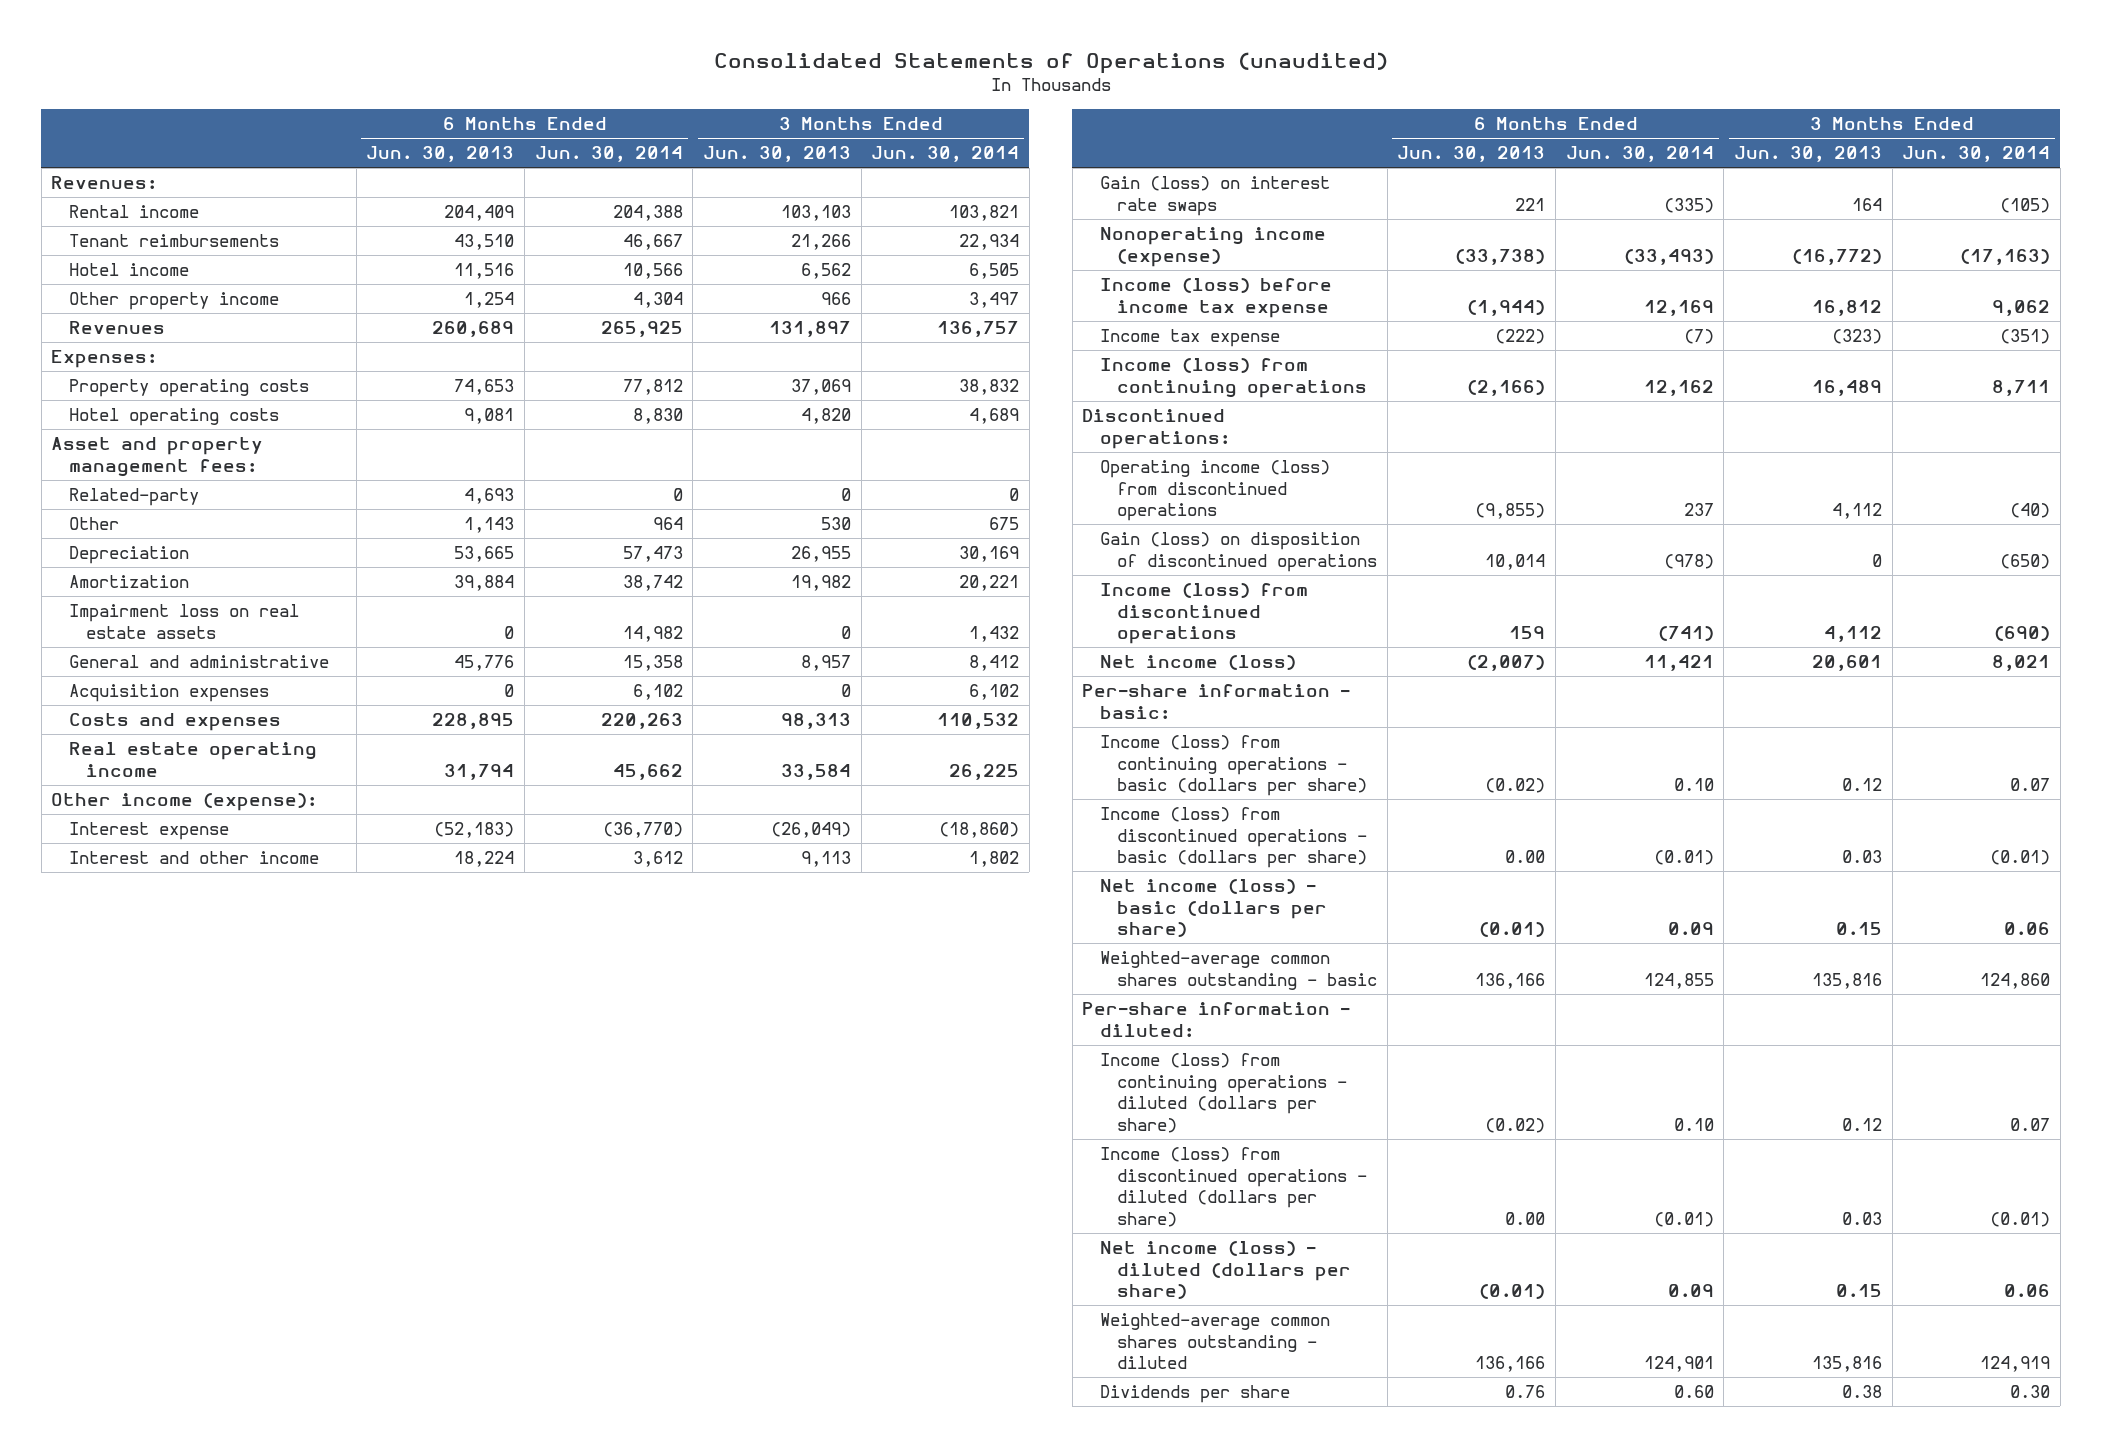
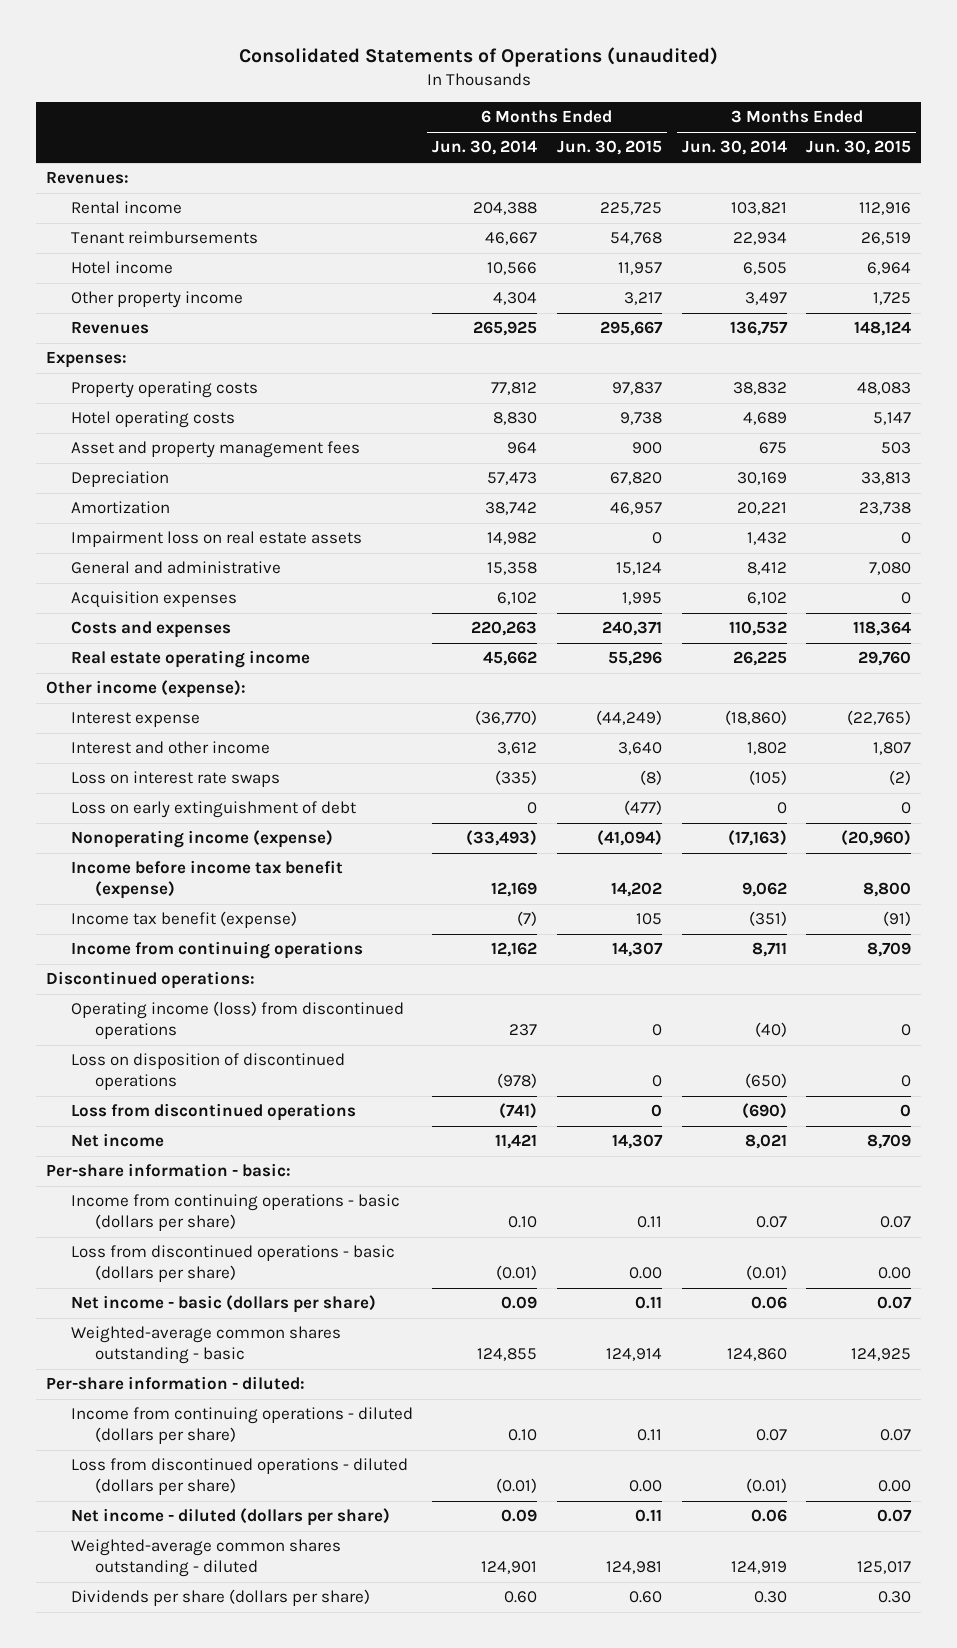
- | 6 Months Ended Jun. 30, 2013 | 6 Months Ended Jun. 30, 2014 | 3 Months Ended Jun. 30, 2013 | 3 Months Ended Jun. 30, 2014
+ | 6 Months Ended Jun. 30, 2014 | 6 Months Ended Jun. 30, 2015 | 3 Months Ended Jun. 30, 2014 | 3 Months Ended Jun. 30, 2015
- Asset and property management fees:
- Related-party | 4,693 | 0 | 0 | 0
- Other | 1,143 | 964 | 530 | 675
+ Asset and property management fees | 964 | 900 | 675 | 503
- Gain (loss) on interest rate swaps | 221 | (335) | 164 | (105)
+ Loss on interest rate swaps | (335) | (8) | (105) | (2)
+ Loss on early extinguishment of debt | 0 | (477) | 0 | 0
- Income (loss) before income tax expense | (1,944) | 12,169 | 16,812 | 9,062
- Income tax expense | (222) | (7) | (323) | (351)
- Income (loss) from continuing operations | (2,166) | 12,162 | 16,489 | 8,711
+ Income before income tax benefit (expense) | 12,169 | 14,202 | 9,062 | 8,800
+ Income tax benefit (expense) | (7) | 105 | (351) | (91)
+ Income from continuing operations | 12,162 | 14,307 | 8,711 | 8,709
- Gain (loss) on disposition of discontinued operations | 10,014 | (978) | 0 | (650)
- Income (loss) from discontinued operations | 159 | (741) | 4,112 | (690)
- Net income (loss) | (2,007) | 11,421 | 20,601 | 8,021
+ Loss on disposition of discontinued operations | (978) | 0 | (650) | 0
+ Loss from discontinued operations | (741) | 0 | (690) | 0
+ Net income | 11,421 | 14,307 | 8,021 | 8,709
- Income (loss) from continuing operations - basic (dollars per share) | (0.02) | 0.10 | 0.12 | 0.07
- Income (loss) from discontinued operations - basic (dollars per share) | 0.00 | (0.01) | 0.03 | (0.01)
- Net income (loss) - basic (dollars per share) | (0.01) | 0.09 | 0.15 | 0.06
+ Income from continuing operations - basic (dollars per share) | 0.10 | 0.11 | 0.07 | 0.07
+ Loss from discontinued operations - basic (dollars per share) | (0.01) | 0.00 | (0.01) | 0.00
+ Net income - basic (dollars per share) | 0.09 | 0.11 | 0.06 | 0.07
- Income (loss) from continuing operations - diluted (dollars per share) | (0.02) | 0.10 | 0.12 | 0.07
- Income (loss) from discontinued operations - diluted (dollars per share) | 0.00 | (0.01) | 0.03 | (0.01)
- Net income (loss) - diluted (dollars per share) | (0.01) | 0.09 | 0.15 | 0.06
+ Income from continuing operations - diluted (dollars per share) | 0.10 | 0.11 | 0.07 | 0.07
+ Loss from discontinued operations - diluted (dollars per share) | (0.01) | 0.00 | (0.01) | 0.00
+ Net income - diluted (dollars per share) | 0.09 | 0.11 | 0.06 | 0.07
- Dividends per share | 0.76 | 0.60 | 0.38 | 0.30
+ Dividends per share (dollars per share) | 0.60 | 0.60 | 0.30 | 0.30

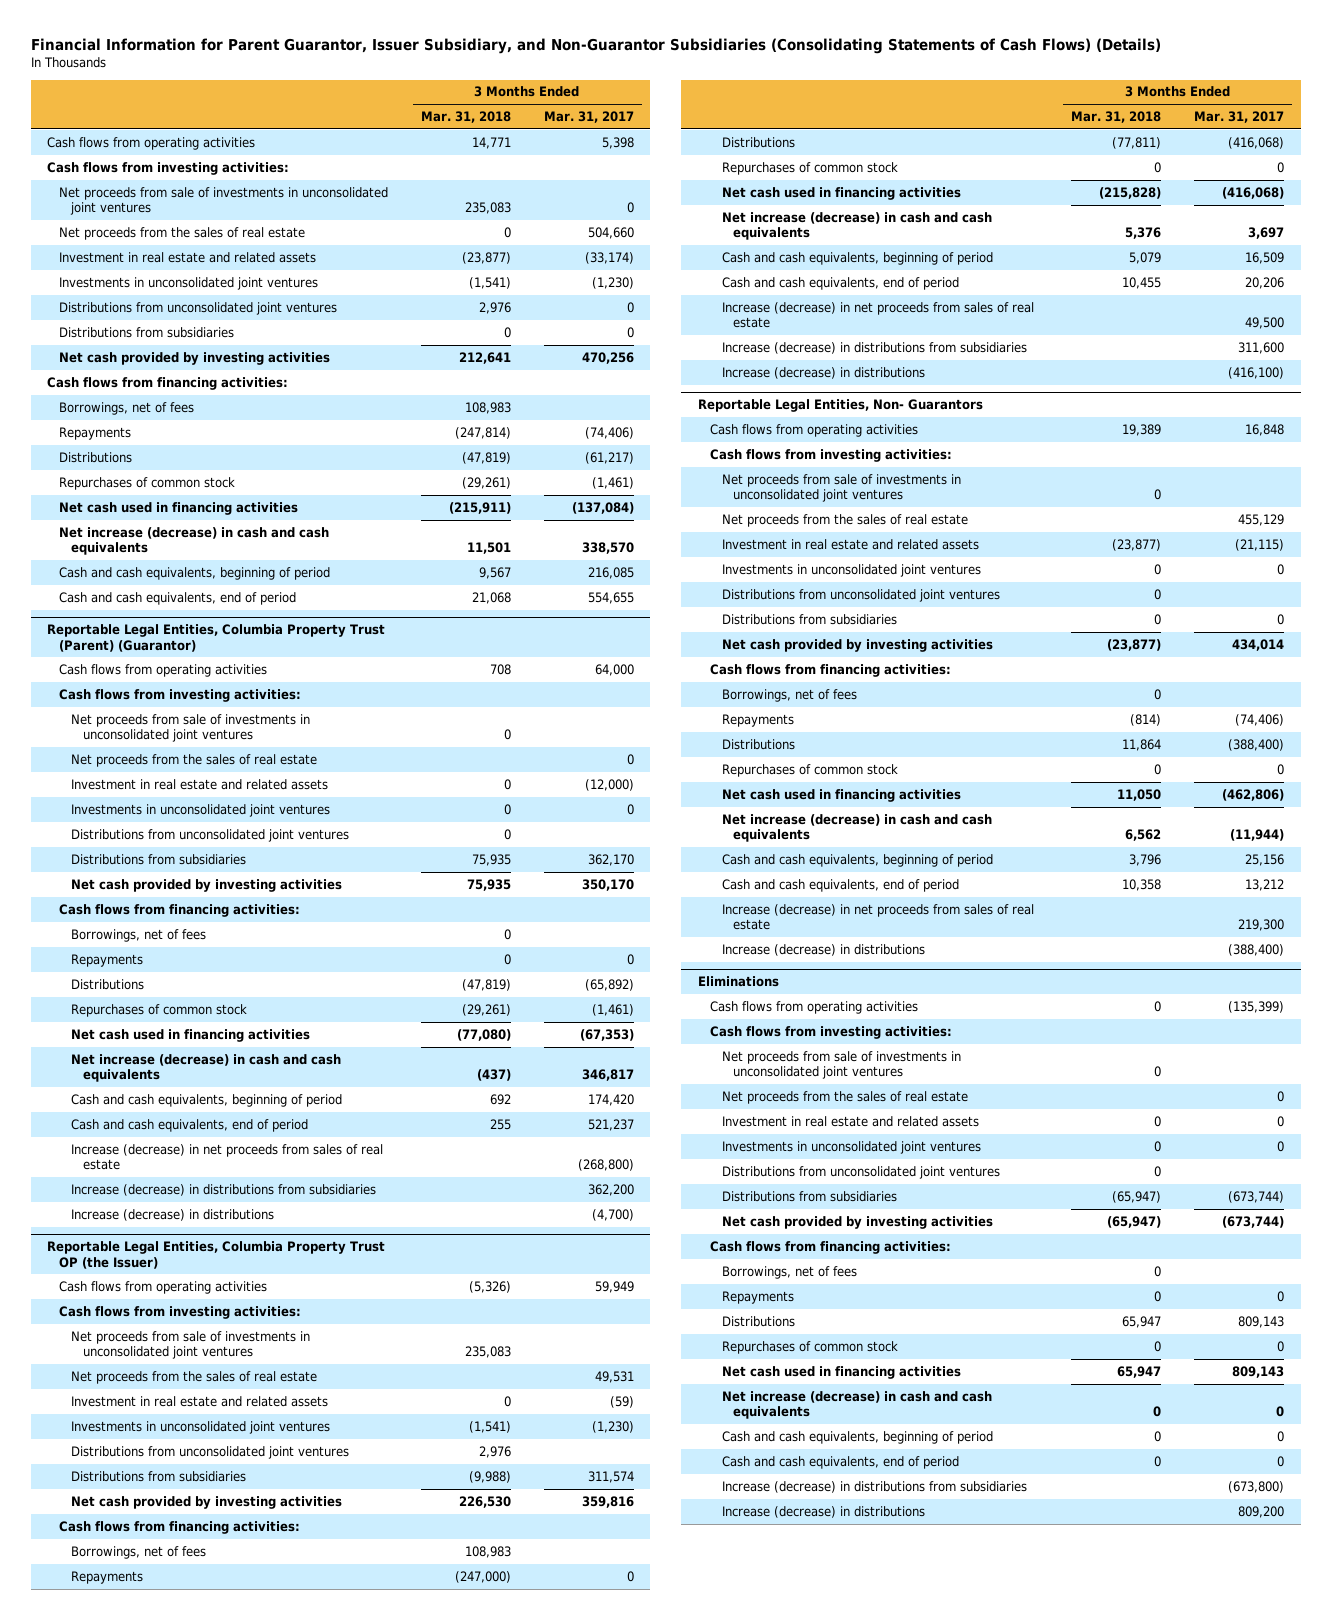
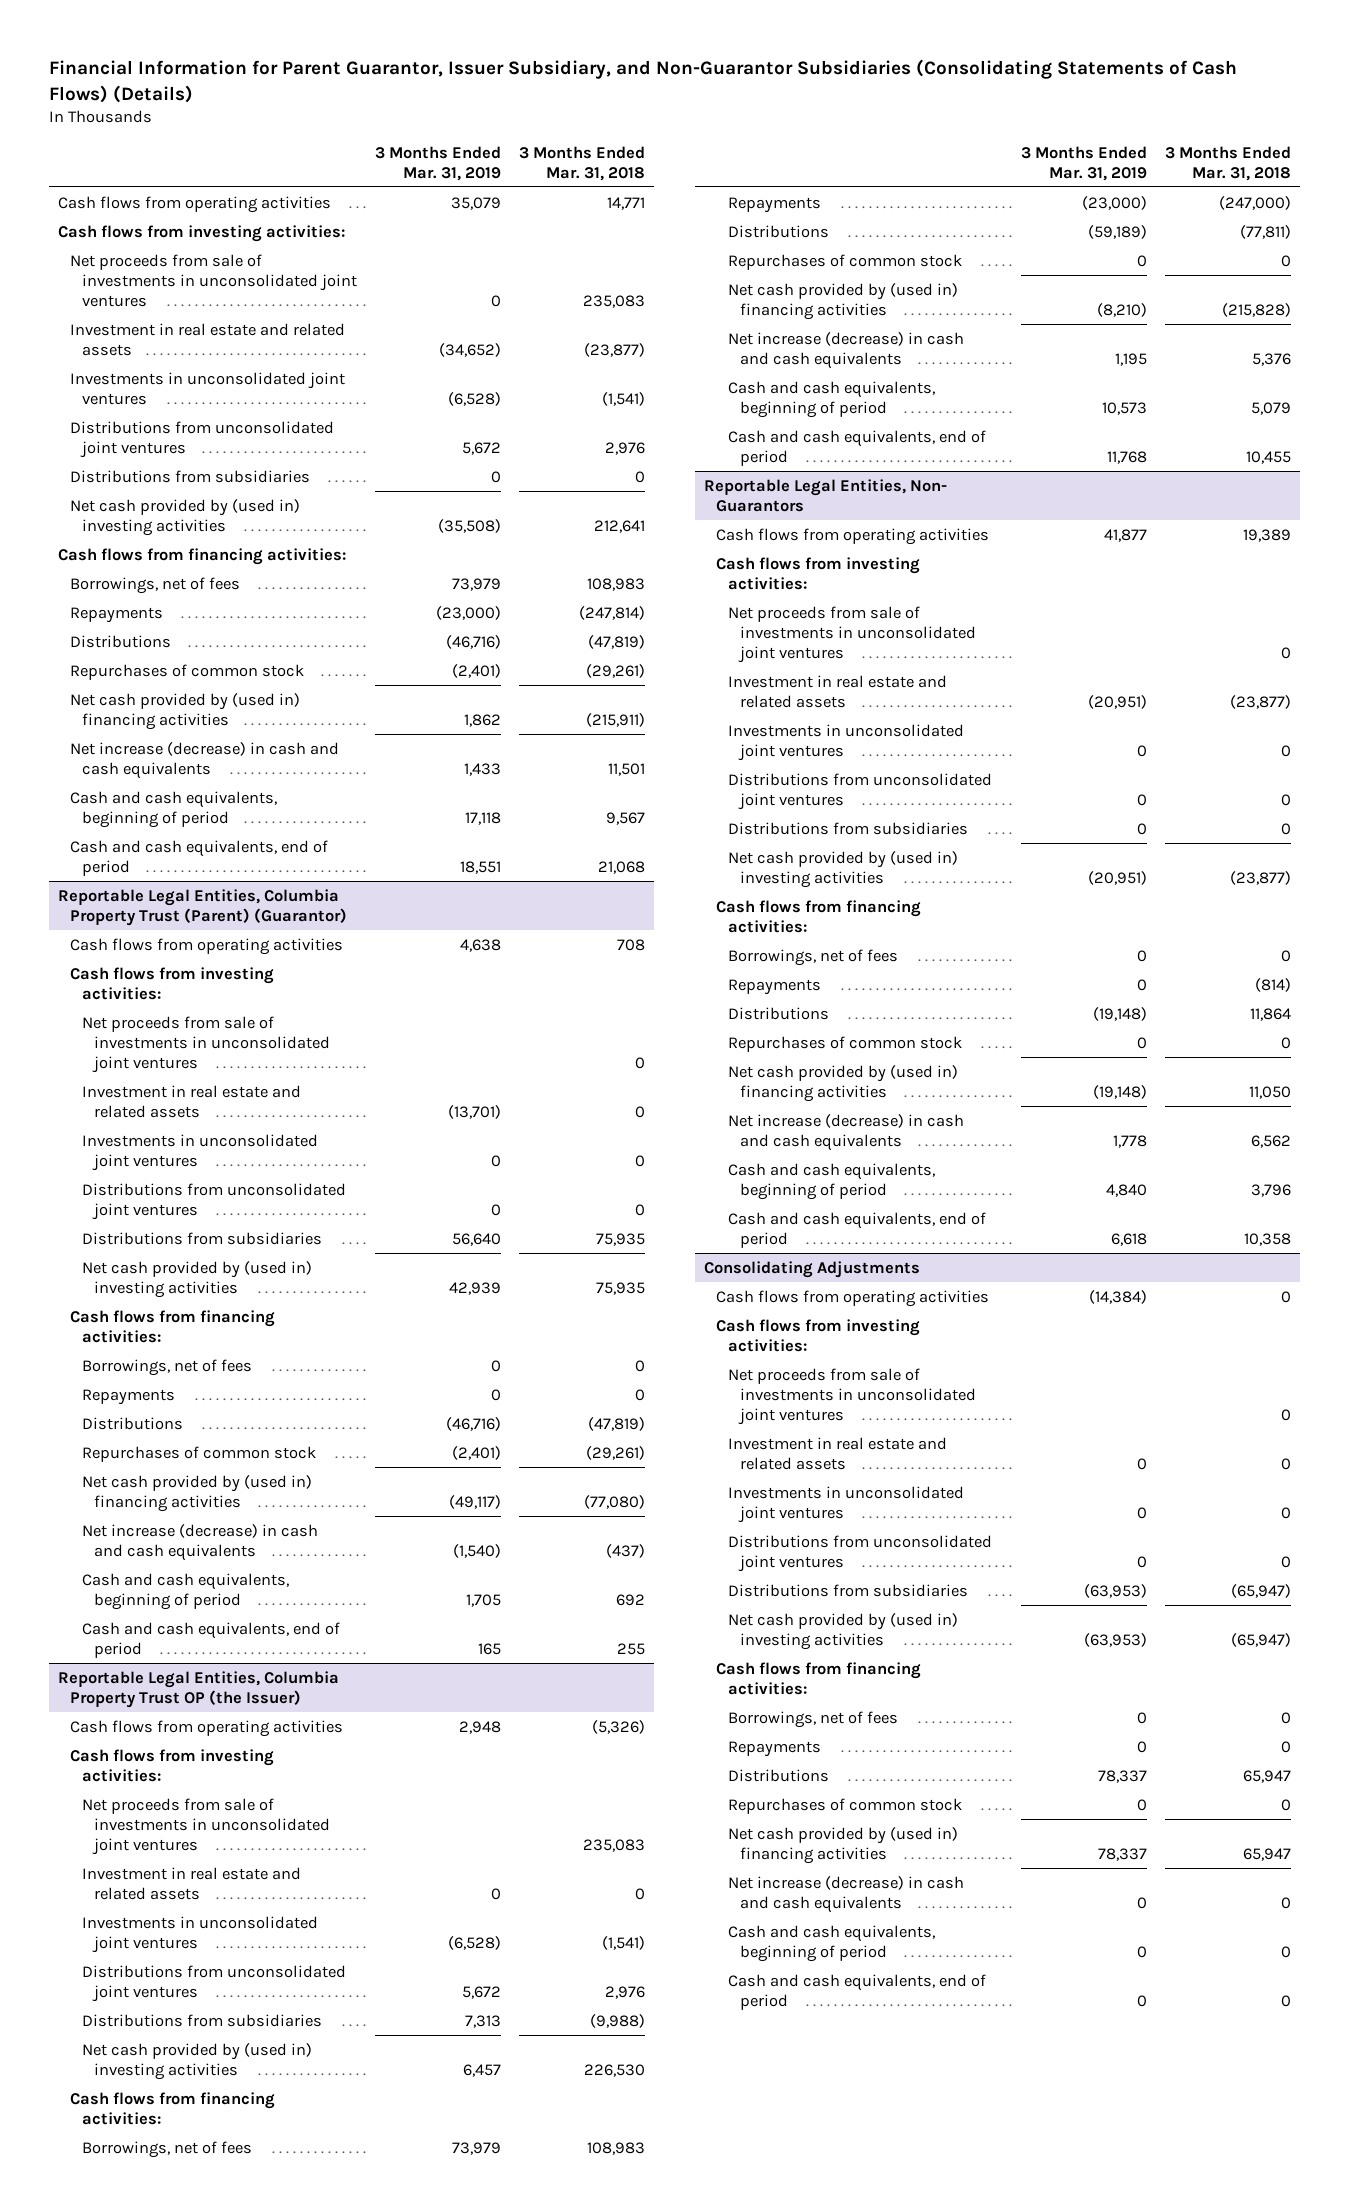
- | 3 Months Ended Mar. 31, 2018 | 3 Months Ended Mar. 31, 2017
+ | 3 Months Ended Mar. 31, 2019 | 3 Months Ended Mar. 31, 2018
- Net proceeds from the sales of real estate | 0 | 504,660
- Net cash provided by investing activities | 212,641 | 470,256
+ Net cash provided by (used in) investing activities | (35,508) | 212,641
- Net cash used in financing activities | (215,911) | (137,084)
+ Net cash provided by (used in) financing activities | 1,862 | (215,911)
@ Reportable Legal Entities, Columbia Property Trust (Parent) (Guarantor)
- Net proceeds from the sales of real estate | | 0
- Net cash provided by investing activities | 75,935 | 350,170
+ Net cash provided by (used in) investing activities | 42,939 | 75,935
- Net cash used in financing activities | (77,080) | (67,353)
+ Net cash provided by (used in) financing activities | (49,117) | (77,080)
- Increase (decrease) in net proceeds from sales of real estate | | (268,800)
- Increase (decrease) in distributions from subsidiaries | | 362,200
- Increase (decrease) in distributions | | (4,700)
@ Reportable Legal Entities, Columbia Property Trust OP (the Issuer)
- Net proceeds from the sales of real estate | | 49,531
- Net cash provided by investing activities | 226,530 | 359,816
+ Net cash provided by (used in) investing activities | 6,457 | 226,530
- Net cash used in financing activities | (215,828) | (416,068)
+ Net cash provided by (used in) financing activities | (8,210) | (215,828)
- Increase (decrease) in net proceeds from sales of real estate | | 49,500
- Increase (decrease) in distributions from subsidiaries | | 311,600
- Increase (decrease) in distributions | | (416,100)
@ Reportable Legal Entities, Non- Guarantors
- Net proceeds from the sales of real estate | | 455,129
- Net cash provided by investing activities | (23,877) | 434,014
+ Net cash provided by (used in) investing activities | (20,951) | (23,877)
- Net cash used in financing activities | 11,050 | (462,806)
+ Net cash provided by (used in) financing activities | (19,148) | 11,050
- Increase (decrease) in net proceeds from sales of real estate | | 219,300
- Increase (decrease) in distributions | | (388,400)
- Eliminations
+ Consolidating Adjustments
- Net proceeds from the sales of real estate | | 0
- Net cash provided by investing activities | (65,947) | (673,744)
+ Net cash provided by (used in) investing activities | (63,953) | (65,947)
- Net cash used in financing activities | 65,947 | 809,143
+ Net cash provided by (used in) financing activities | 78,337 | 65,947
- Increase (decrease) in distributions from subsidiaries | | (673,800)
- Increase (decrease) in distributions | | 809,200

